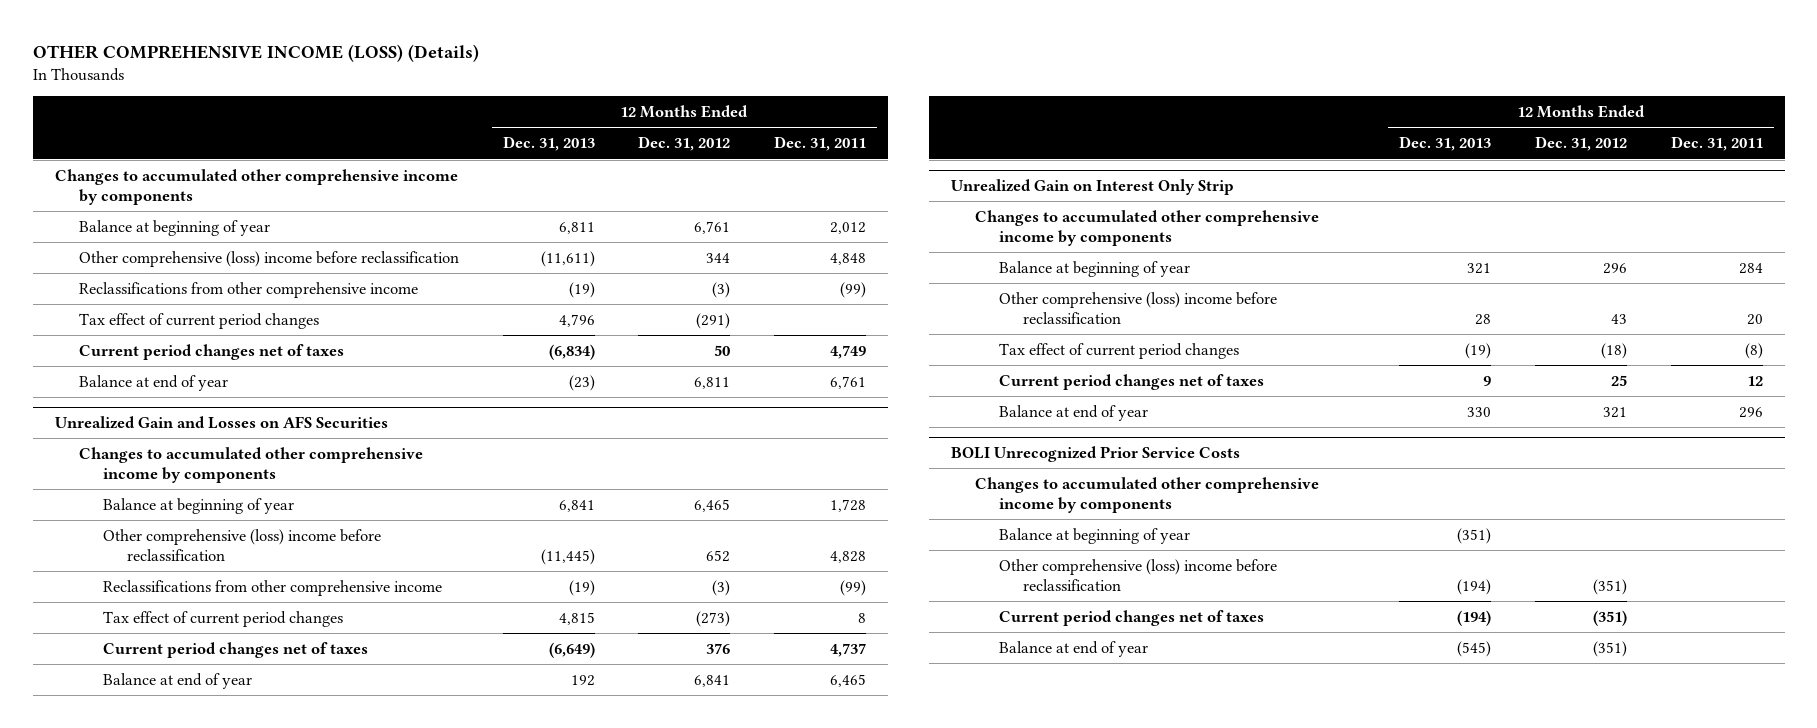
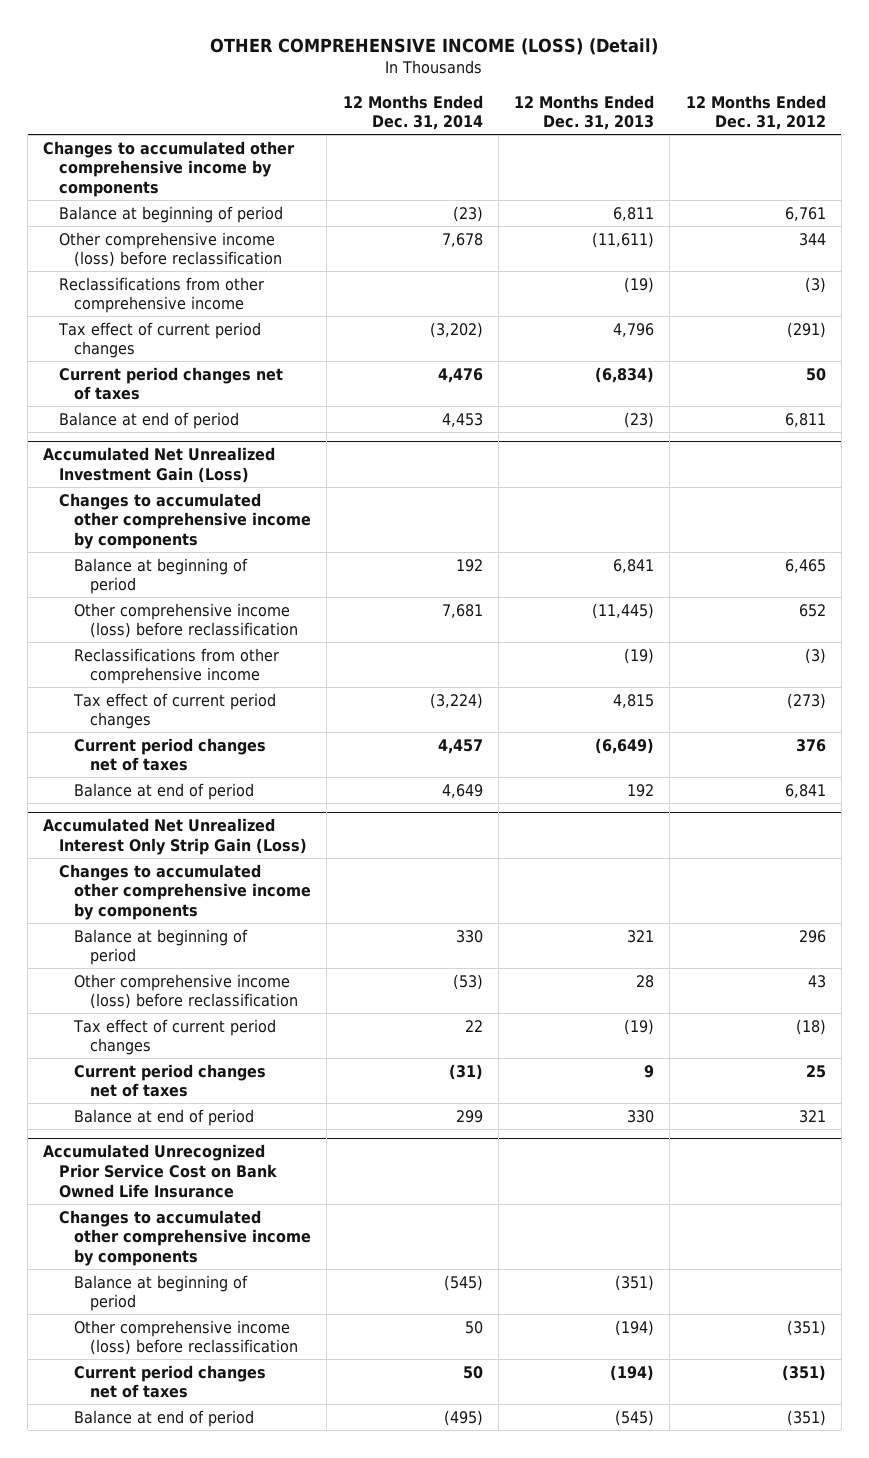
- OTHER COMPREHENSIVE INCOME (LOSS) (Details)
+ OTHER COMPREHENSIVE INCOME (LOSS) (Detail)
- | 12 Months Ended Dec. 31, 2013 | 12 Months Ended Dec. 31, 2012 | 12 Months Ended Dec. 31, 2011
+ | 12 Months Ended Dec. 31, 2014 | 12 Months Ended Dec. 31, 2013 | 12 Months Ended Dec. 31, 2012
- Balance at beginning of year | 6,811 | 6,761 | 2,012
- Other comprehensive (loss) income before reclassification | (11,611) | 344 | 4,848
+ Balance at beginning of period | (23) | 6,811 | 6,761
+ Other comprehensive income (loss) before reclassification | 7,678 | (11,611) | 344
- Balance at end of year | (23) | 6,811 | 6,761
- Unrealized Gain and Losses on AFS Securities
+ Balance at end of period | 4,453 | (23) | 6,811
+ Accumulated Net Unrealized Investment Gain (Loss)
- Balance at beginning of year | 6,841 | 6,465 | 1,728
- Other comprehensive (loss) income before reclassification | (11,445) | 652 | 4,828
+ Balance at beginning of period | 192 | 6,841 | 6,465
+ Other comprehensive income (loss) before reclassification | 7,681 | (11,445) | 652
- Balance at end of year | 192 | 6,841 | 6,465
- Unrealized Gain on Interest Only Strip
+ Balance at end of period | 4,649 | 192 | 6,841
+ Accumulated Net Unrealized Interest Only Strip Gain (Loss)
- Balance at beginning of year | 321 | 296 | 284
- Other comprehensive (loss) income before reclassification | 28 | 43 | 20
+ Balance at beginning of period | 330 | 321 | 296
+ Other comprehensive income (loss) before reclassification | (53) | 28 | 43
- Balance at end of year | 330 | 321 | 296
- BOLI Unrecognized Prior Service Costs
+ Balance at end of period | 299 | 330 | 321
+ Accumulated Unrecognized Prior Service Cost on Bank Owned Life Insurance
- Balance at beginning of year | (351) | |
- Other comprehensive (loss) income before reclassification | (194) | (351) |
+ Balance at beginning of period | (545) | (351) |
+ Other comprehensive income (loss) before reclassification | 50 | (194) | (351)
- Balance at end of year | (545) | (351) |
+ Balance at end of period | (495) | (545) | (351)

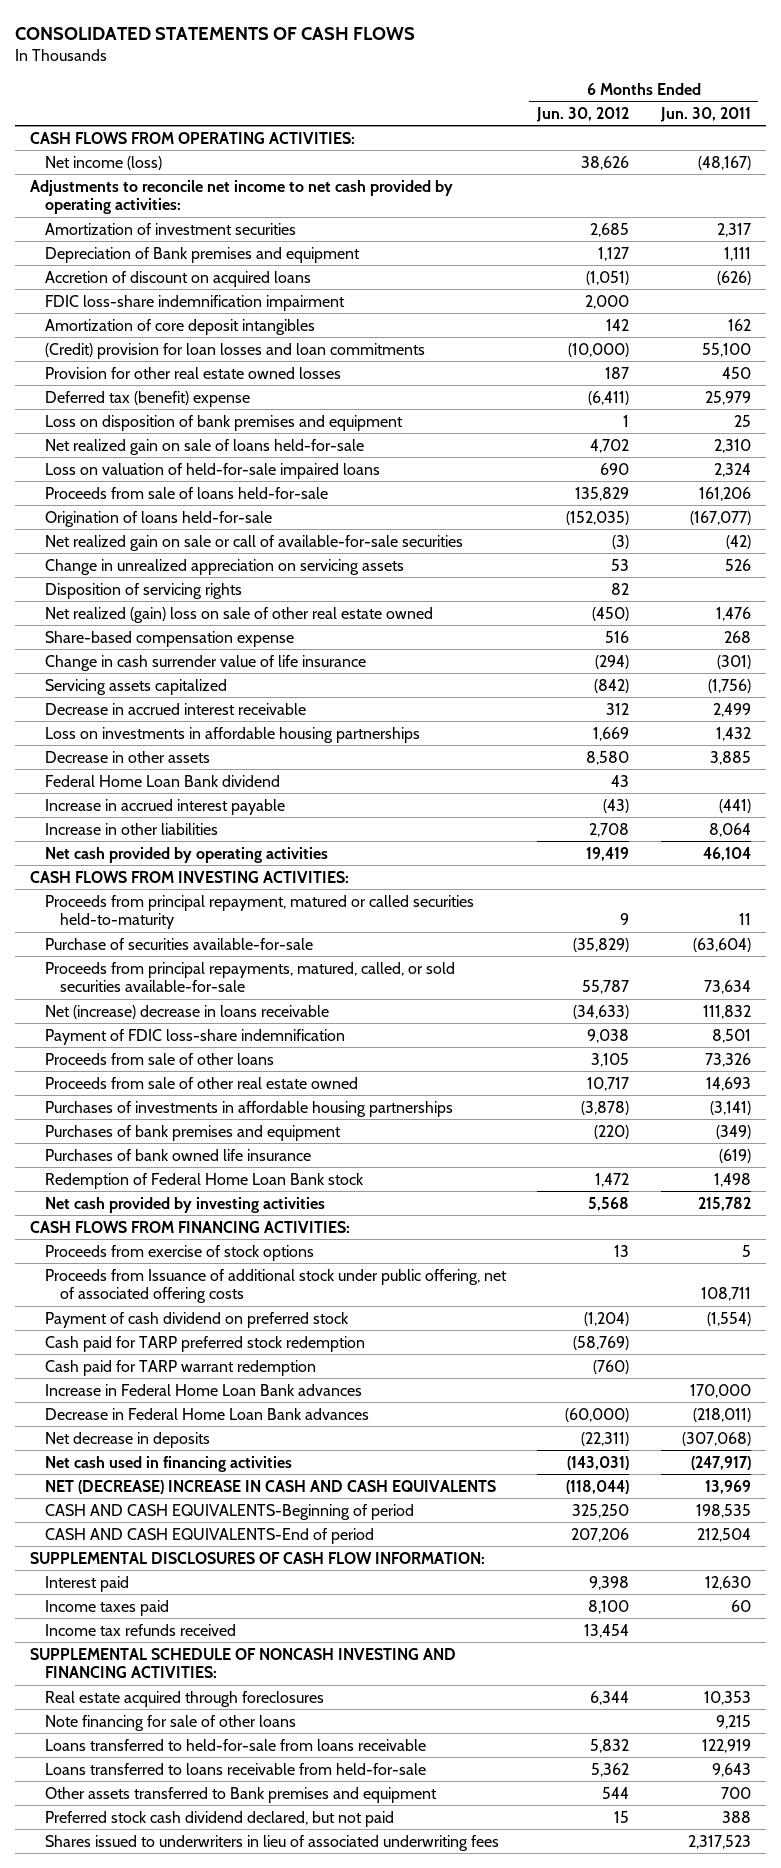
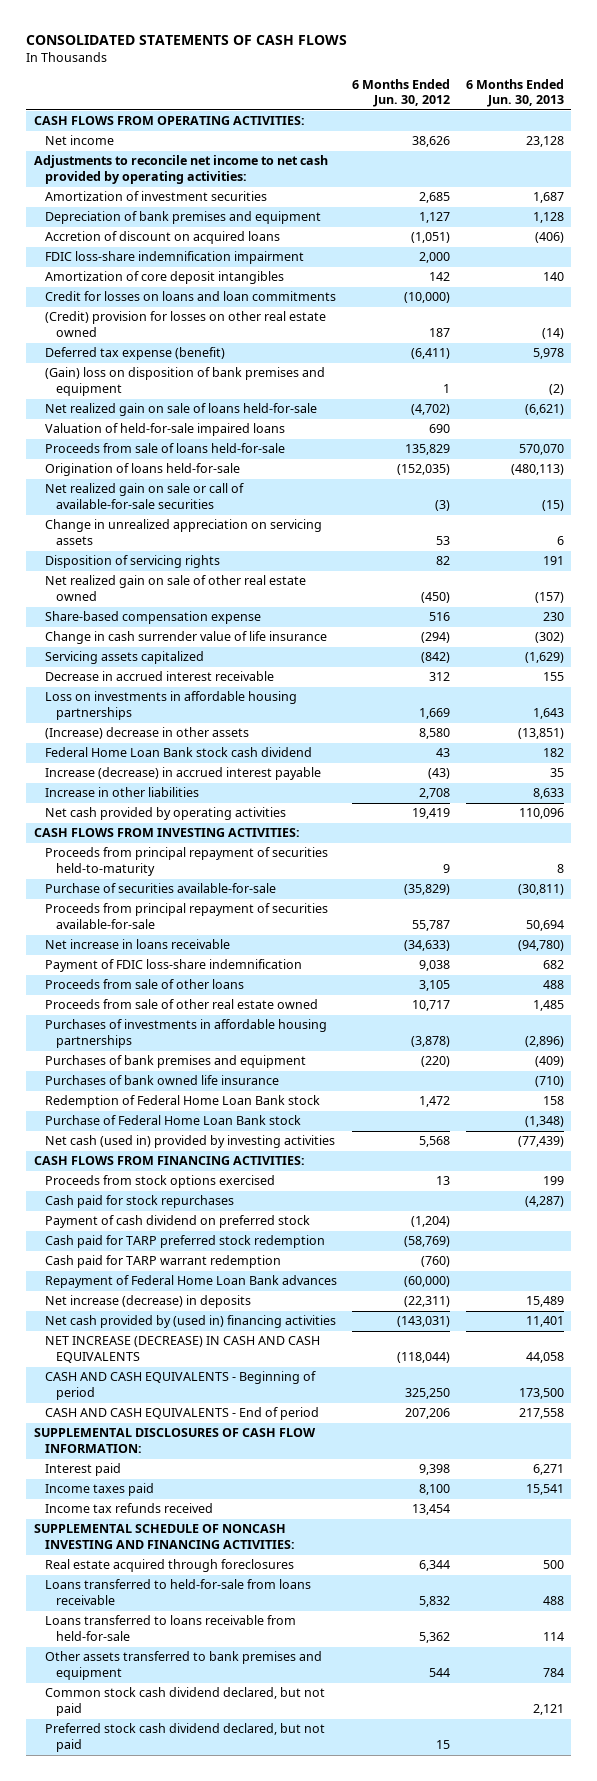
- | 6 Months Ended Jun. 30, 2012 | 6 Months Ended Jun. 30, 2011
+ | 6 Months Ended Jun. 30, 2012 | 6 Months Ended Jun. 30, 2013
- Net income (loss) | 38,626 | (48,167)
+ Net income | 38,626 | 23,128
- Depreciation of Bank premises and equipment | 1,127 | 1,111
+ Depreciation of bank premises and equipment | 1,127 | 1,128
- (Credit) provision for loan losses and loan commitments | (10,000) | 55,100
- Provision for other real estate owned losses | 187 | 450
- Deferred tax (benefit) expense | (6,411) | 25,979
- Loss on disposition of bank premises and equipment | 1 | 25
- Net realized gain on sale of loans held-for-sale | 4,702 | 2,310
- Loss on valuation of held-for-sale impaired loans | 690 | 2,324
+ Credit for losses on loans and loan commitments | (10,000) |
+ (Credit) provision for losses on other real estate owned | 187 | (14)
+ Deferred tax expense (benefit) | (6,411) | 5,978
+ (Gain) loss on disposition of bank premises and equipment | 1 | (2)
+ Net realized gain on sale of loans held-for-sale | (4,702) | (6,621)
+ Valuation of held-for-sale impaired loans | 690 |
- Net realized (gain) loss on sale of other real estate owned | (450) | 1,476
+ Net realized gain on sale of other real estate owned | (450) | (157)
- Decrease in other assets | 8,580 | 3,885
- Federal Home Loan Bank dividend | 43 |
- Increase in accrued interest payable | (43) | (441)
+ (Increase) decrease in other assets | 8,580 | (13,851)
+ Federal Home Loan Bank stock cash dividend | 43 | 182
+ Increase (decrease) in accrued interest payable | (43) | 35
- Proceeds from principal repayment, matured or called securities held-to-maturity | 9 | 11
+ Proceeds from principal repayment of securities held-to-maturity | 9 | 8
- Proceeds from principal repayments, matured, called, or sold securities available-for-sale | 55,787 | 73,634
- Net (increase) decrease in loans receivable | (34,633) | 111,832
+ Proceeds from principal repayment of securities available-for-sale | 55,787 | 50,694
+ Net increase in loans receivable | (34,633) | (94,780)
- Net cash provided by investing activities | 5,568 | 215,782
+ Purchase of Federal Home Loan Bank stock | | (1,348)
+ Net cash (used in) provided by investing activities | 5,568 | (77,439)
- Proceeds from exercise of stock options | 13 | 5
- Proceeds from Issuance of additional stock under public offering, net of associated offering costs | | 108,711
+ Proceeds from stock options exercised | 13 | 199
+ Cash paid for stock repurchases | | (4,287)
- Increase in Federal Home Loan Bank advances | | 170,000
- Decrease in Federal Home Loan Bank advances | (60,000) | (218,011)
- Net decrease in deposits | (22,311) | (307,068)
- Net cash used in financing activities | (143,031) | (247,917)
- NET (DECREASE) INCREASE IN CASH AND CASH EQUIVALENTS | (118,044) | 13,969
- CASH AND CASH EQUIVALENTS-Beginning of period | 325,250 | 198,535
- CASH AND CASH EQUIVALENTS-End of period | 207,206 | 212,504
+ Repayment of Federal Home Loan Bank advances | (60,000) |
+ Net increase (decrease) in deposits | (22,311) | 15,489
+ Net cash provided by (used in) financing activities | (143,031) | 11,401
+ NET INCREASE (DECREASE) IN CASH AND CASH EQUIVALENTS | (118,044) | 44,058
+ CASH AND CASH EQUIVALENTS - Beginning of period | 325,250 | 173,500
+ CASH AND CASH EQUIVALENTS - End of period | 207,206 | 217,558
- Note financing for sale of other loans | | 9,215
- Other assets transferred to Bank premises and equipment | 544 | 700
+ Other assets transferred to bank premises and equipment | 544 | 784
+ Common stock cash dividend declared, but not paid | | 2,121
- Shares issued to underwriters in lieu of associated underwriting fees | | 2,317,523

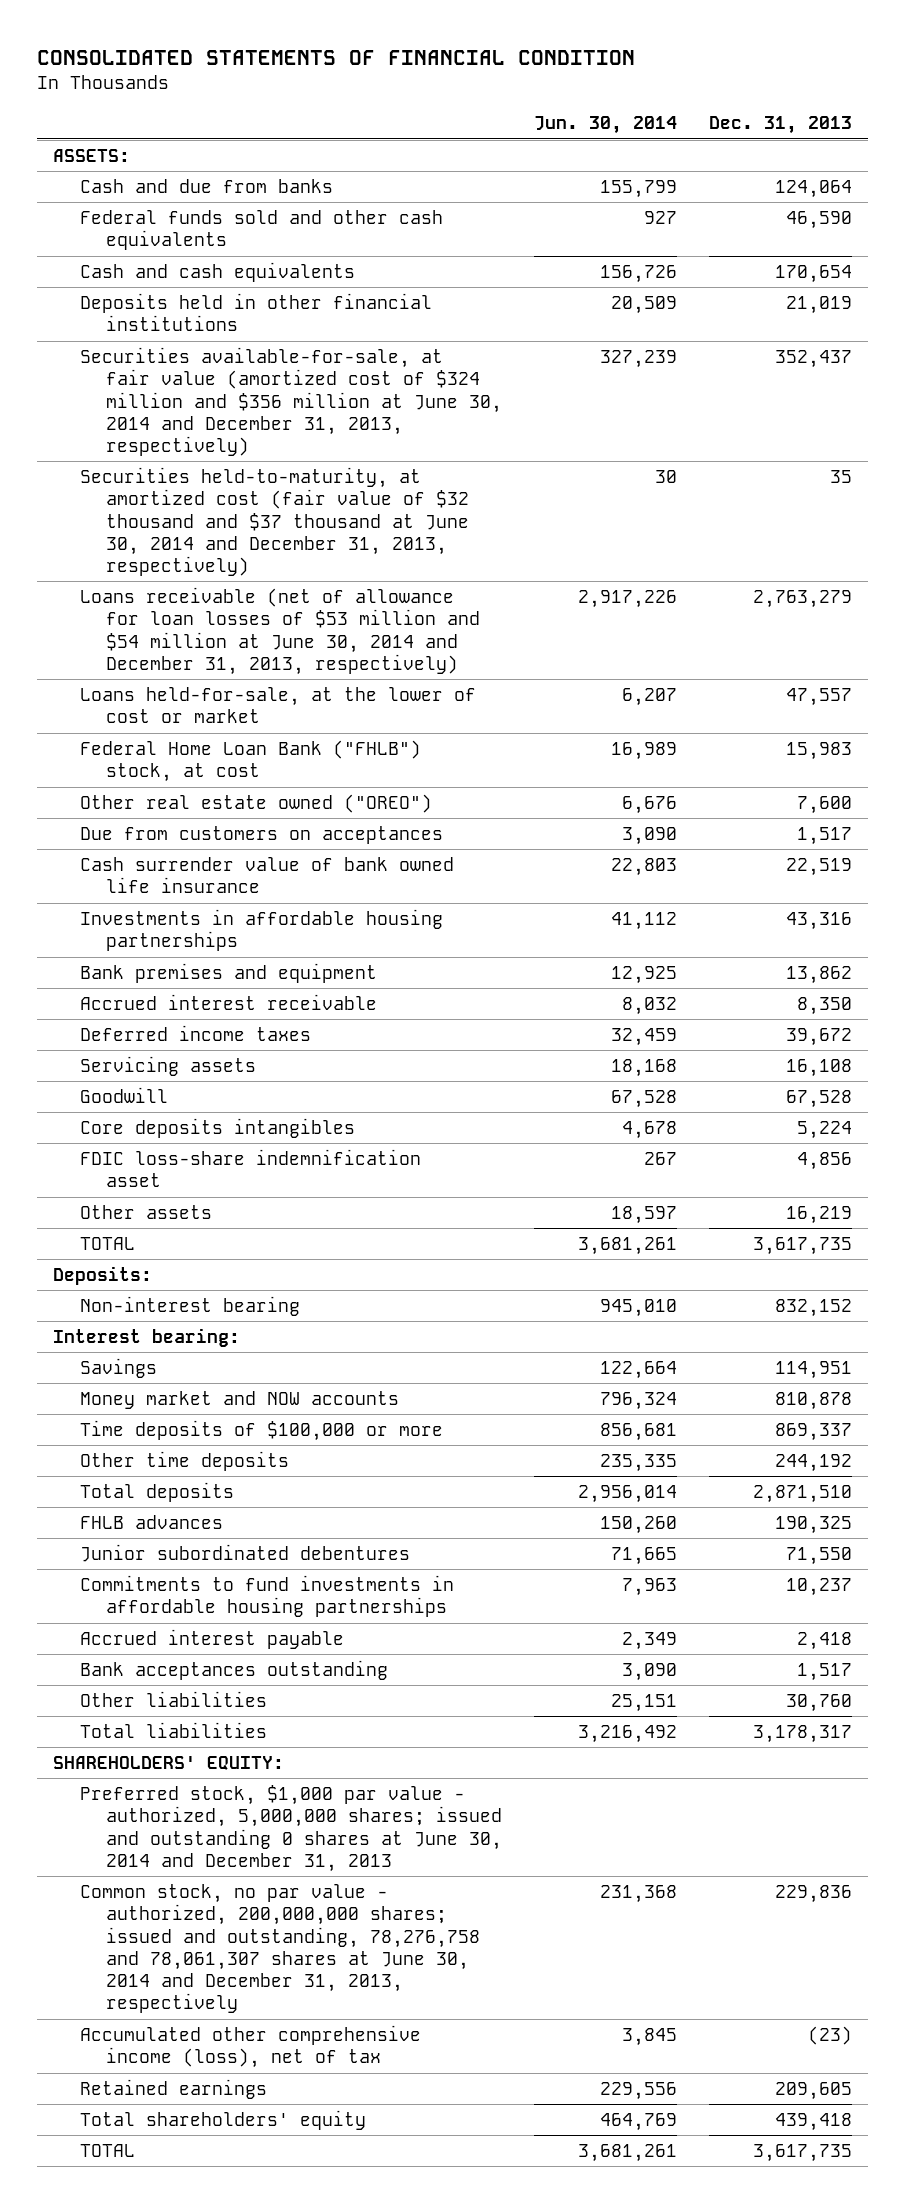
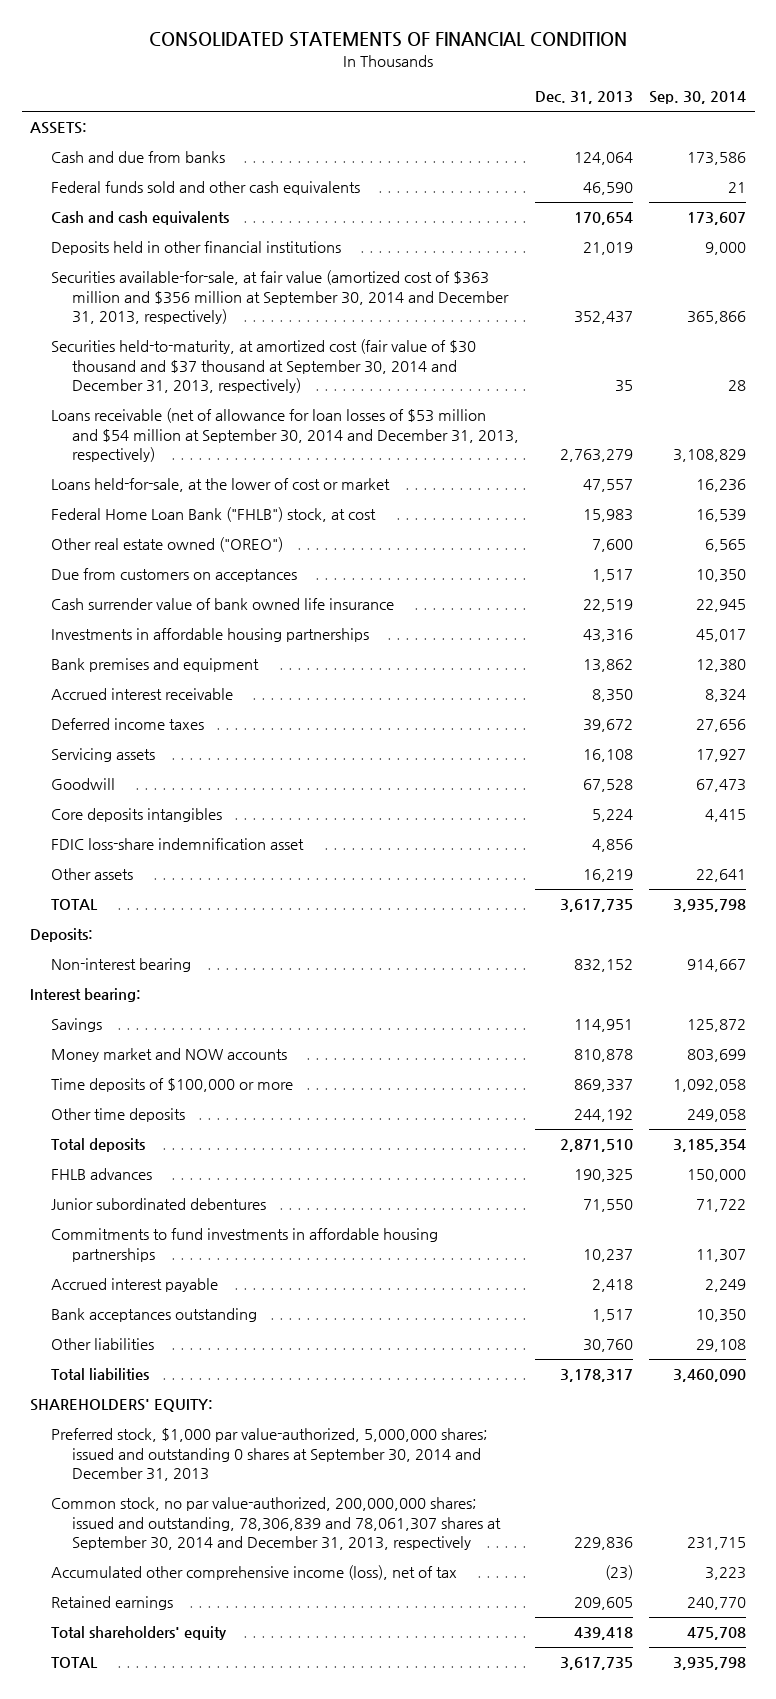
- | Jun. 30, 2014 | Dec. 31, 2013
+ | Dec. 31, 2013 | Sep. 30, 2014
- Securities available-for-sale, at fair value (amortized cost of $324 million and $356 million at June 30, 2014 and December 31, 2013, respectively) | 327,239 | 352,437
- Securities held-to-maturity, at amortized cost (fair value of $32 thousand and $37 thousand at June 30, 2014 and December 31, 2013, respectively) | 30 | 35
- Loans receivable (net of allowance for loan losses of $53 million and $54 million at June 30, 2014 and December 31, 2013, respectively) | 2,917,226 | 2,763,279
+ Securities available-for-sale, at fair value (amortized cost of $363 million and $356 million at September 30, 2014 and December 31, 2013, respectively) | 352,437 | 365,866
+ Securities held-to-maturity, at amortized cost (fair value of $30 thousand and $37 thousand at September 30, 2014 and December 31, 2013, respectively) | 35 | 28
+ Loans receivable (net of allowance for loan losses of $53 million and $54 million at September 30, 2014 and December 31, 2013, respectively) | 2,763,279 | 3,108,829
- Preferred stock, $1,000 par value - authorized, 5,000,000 shares; issued and outstanding 0 shares at June 30, 2014 and December 31, 2013
- Common stock, no par value - authorized, 200,000,000 shares; issued and outstanding, 78,276,758 and 78,061,307 shares at June 30, 2014 and December 31, 2013, respectively | 231,368 | 229,836
+ Preferred stock, $1,000 par value-authorized, 5,000,000 shares; issued and outstanding 0 shares at September 30, 2014 and December 31, 2013
+ Common stock, no par value-authorized, 200,000,000 shares; issued and outstanding, 78,306,839 and 78,061,307 shares at September 30, 2014 and December 31, 2013, respectively | 229,836 | 231,715

